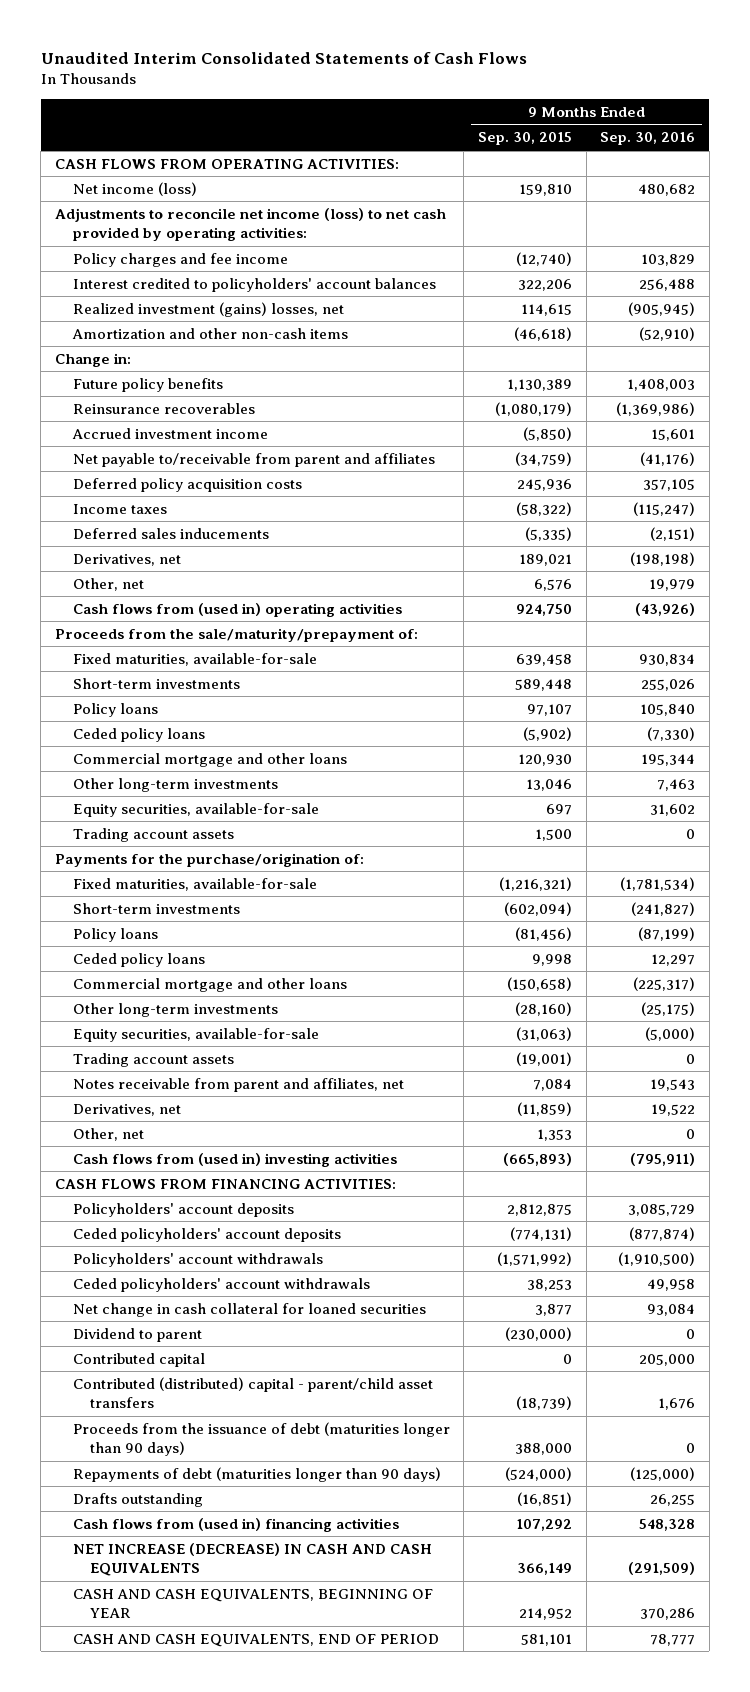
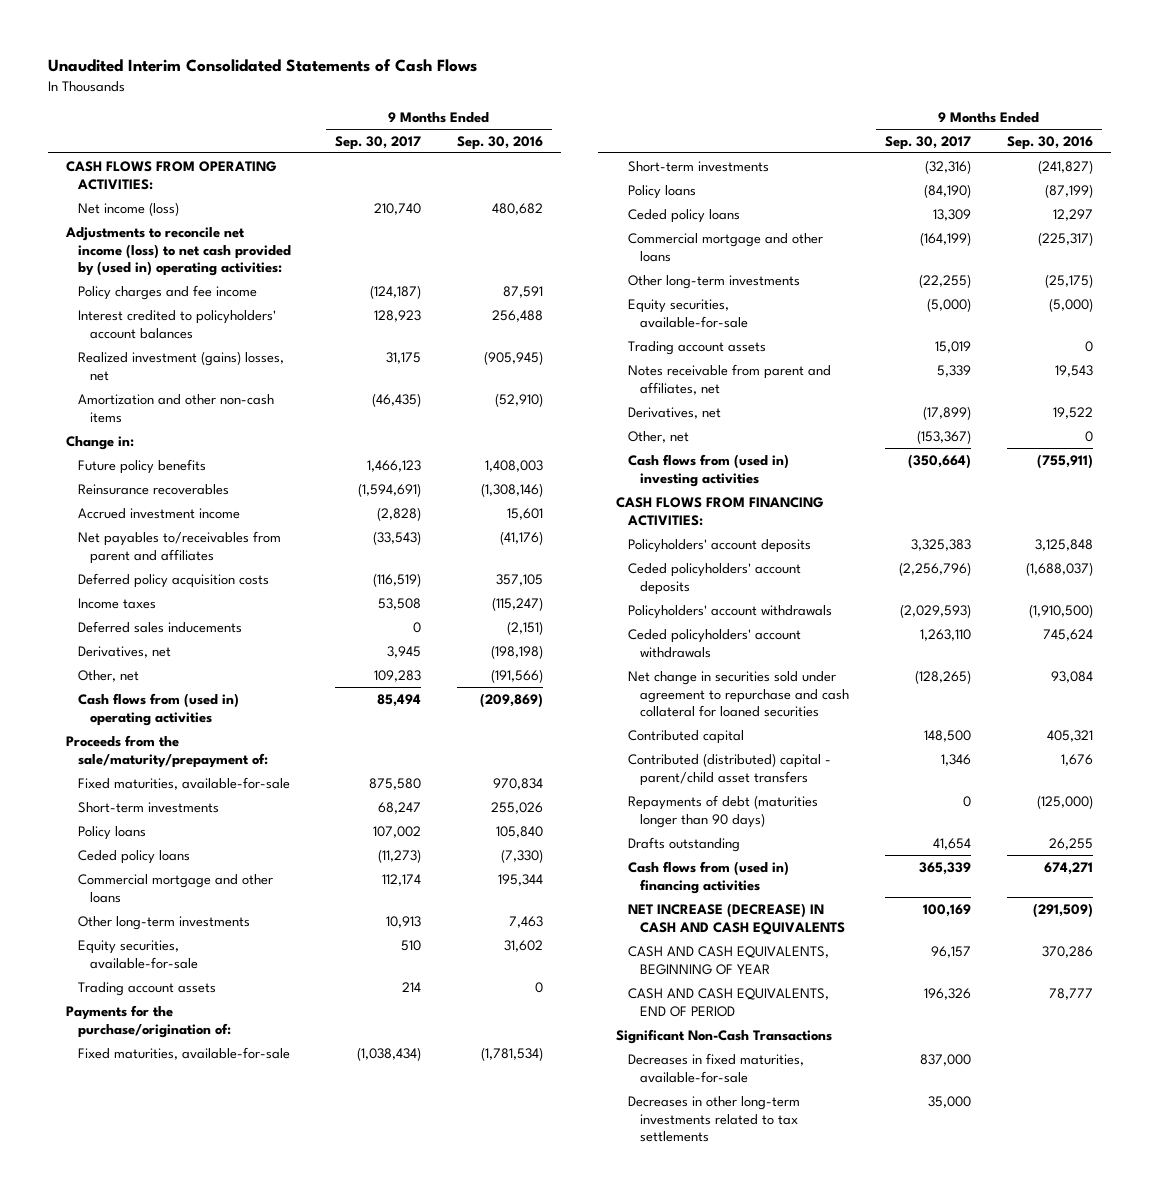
- | 9 Months Ended Sep. 30, 2015 | 9 Months Ended Sep. 30, 2016
+ | 9 Months Ended Sep. 30, 2017 | 9 Months Ended Sep. 30, 2016
- Adjustments to reconcile net income (loss) to net cash provided by operating activities:
- Policy charges and fee income | (12,740) | 103,829
+ Adjustments to reconcile net income (loss) to net cash provided by (used in) operating activities:
+ Policy charges and fee income | (124,187) | 87,591
- Reinsurance recoverables | (1,080,179) | (1,369,986)
+ Reinsurance recoverables | (1,594,691) | (1,308,146)
- Net payable to/receivable from parent and affiliates | (34,759) | (41,176)
+ Net payables to/receivables from parent and affiliates | (33,543) | (41,176)
- Other, net | 6,576 | 19,979
- Cash flows from (used in) operating activities | 924,750 | (43,926)
+ Other, net | 109,283 | (191,566)
+ Cash flows from (used in) operating activities | 85,494 | (209,869)
- Fixed maturities, available-for-sale | 639,458 | 930,834
+ Fixed maturities, available-for-sale | 875,580 | 970,834
- Cash flows from (used in) investing activities | (665,893) | (795,911)
+ Cash flows from (used in) investing activities | (350,664) | (755,911)
- Policyholders' account deposits | 2,812,875 | 3,085,729
- Ceded policyholders' account deposits | (774,131) | (877,874)
+ Policyholders' account deposits | 3,325,383 | 3,125,848
+ Ceded policyholders' account deposits | (2,256,796) | (1,688,037)
- Ceded policyholders' account withdrawals | 38,253 | 49,958
- Net change in cash collateral for loaned securities | 3,877 | 93,084
- Dividend to parent | (230,000) | 0
- Contributed capital | 0 | 205,000
+ Ceded policyholders' account withdrawals | 1,263,110 | 745,624
+ Net change in securities sold under agreement to repurchase and cash collateral for loaned securities | (128,265) | 93,084
+ Contributed capital | 148,500 | 405,321
- Proceeds from the issuance of debt (maturities longer than 90 days) | 388,000 | 0
- Cash flows from (used in) financing activities | 107,292 | 548,328
+ Cash flows from (used in) financing activities | 365,339 | 674,271
+ Significant Non-Cash Transactions
+ Decreases in fixed maturities, available-for-sale | 837,000 |
+ Decreases in other long-term investments related to tax settlements | 35,000 |

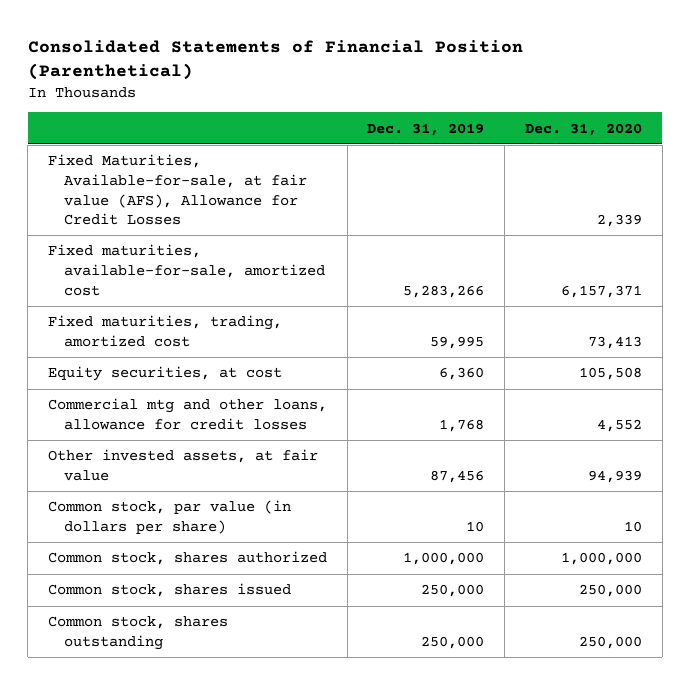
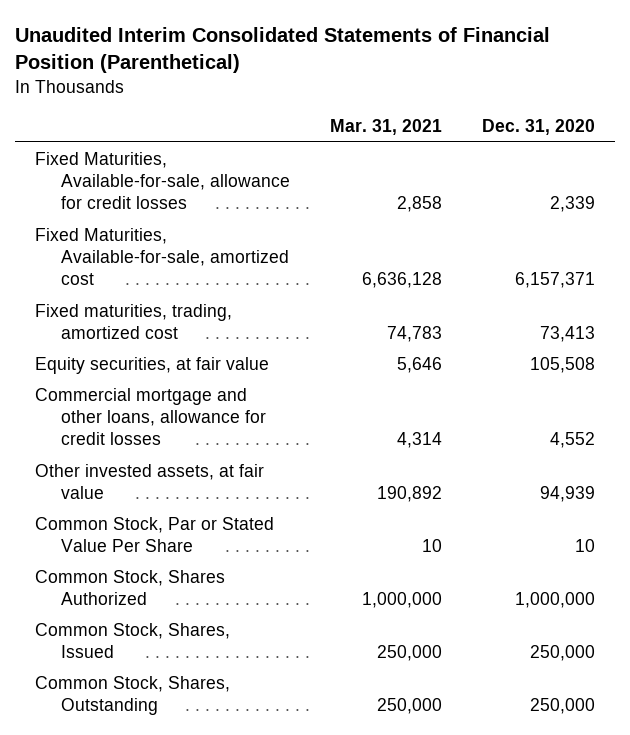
- Consolidated Statements of Financial Position (Parenthetical)
+ Unaudited Interim Consolidated Statements of Financial Position (Parenthetical)
- | Dec. 31, 2019 | Dec. 31, 2020
+ | Mar. 31, 2021 | Dec. 31, 2020
- Fixed Maturities, Available-for-sale, at fair value (AFS), Allowance for Credit Losses | | 2,339
- Fixed maturities, available-for-sale, amortized cost | 5,283,266 | 6,157,371
+ Fixed Maturities, Available-for-sale, allowance for credit losses | 2,858 | 2,339
+ Fixed Maturities, Available-for-sale, amortized cost | 6,636,128 | 6,157,371
- Equity securities, at cost | 6,360 | 105,508
- Commercial mtg and other loans, allowance for credit losses | 1,768 | 4,552
+ Equity securities, at fair value | 5,646 | 105,508
+ Commercial mortgage and other loans, allowance for credit losses | 4,314 | 4,552
- Common stock, par value (in dollars per share) | 10 | 10
- Common stock, shares authorized | 1,000,000 | 1,000,000
- Common stock, shares issued | 250,000 | 250,000
- Common stock, shares outstanding | 250,000 | 250,000
+ Common Stock, Par or Stated Value Per Share | 10 | 10
+ Common Stock, Shares Authorized | 1,000,000 | 1,000,000
+ Common Stock, Shares, Issued | 250,000 | 250,000
+ Common Stock, Shares, Outstanding | 250,000 | 250,000

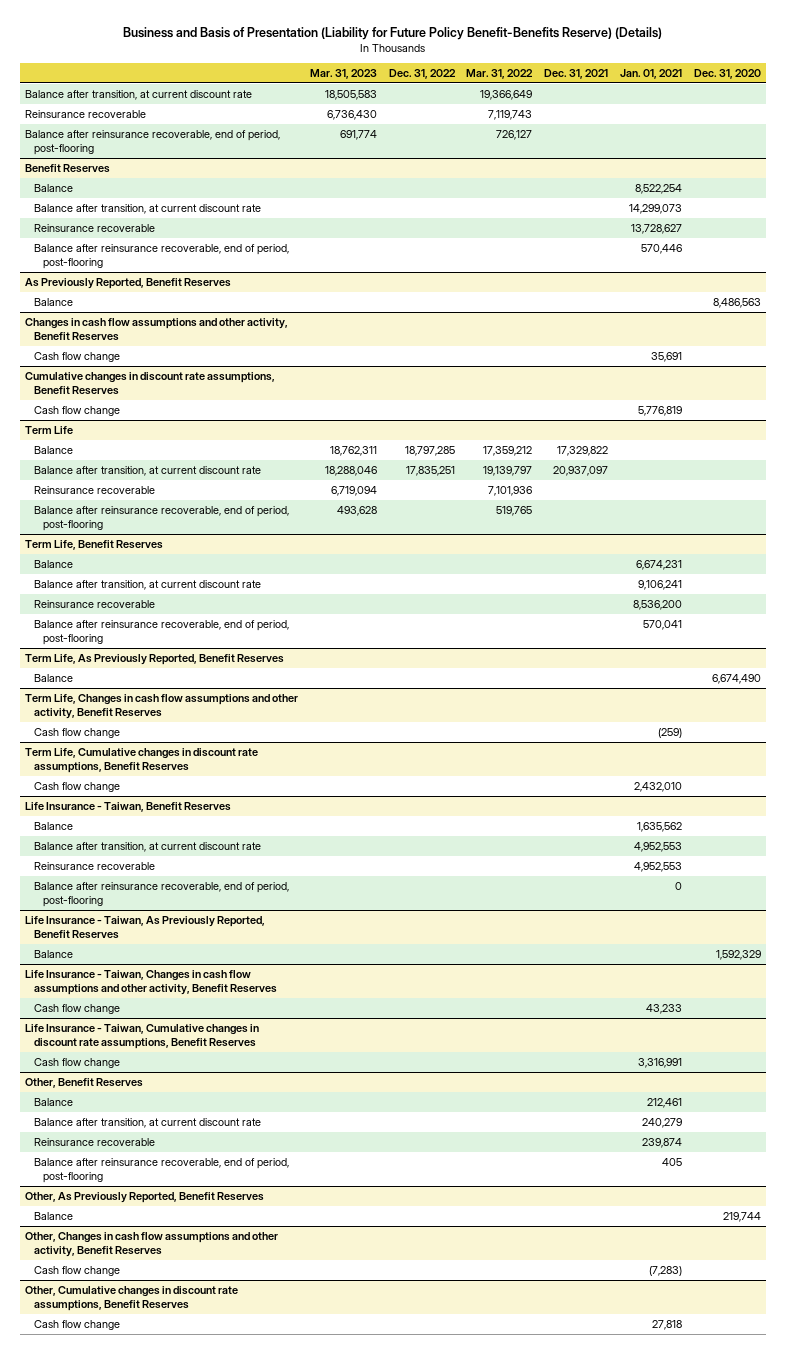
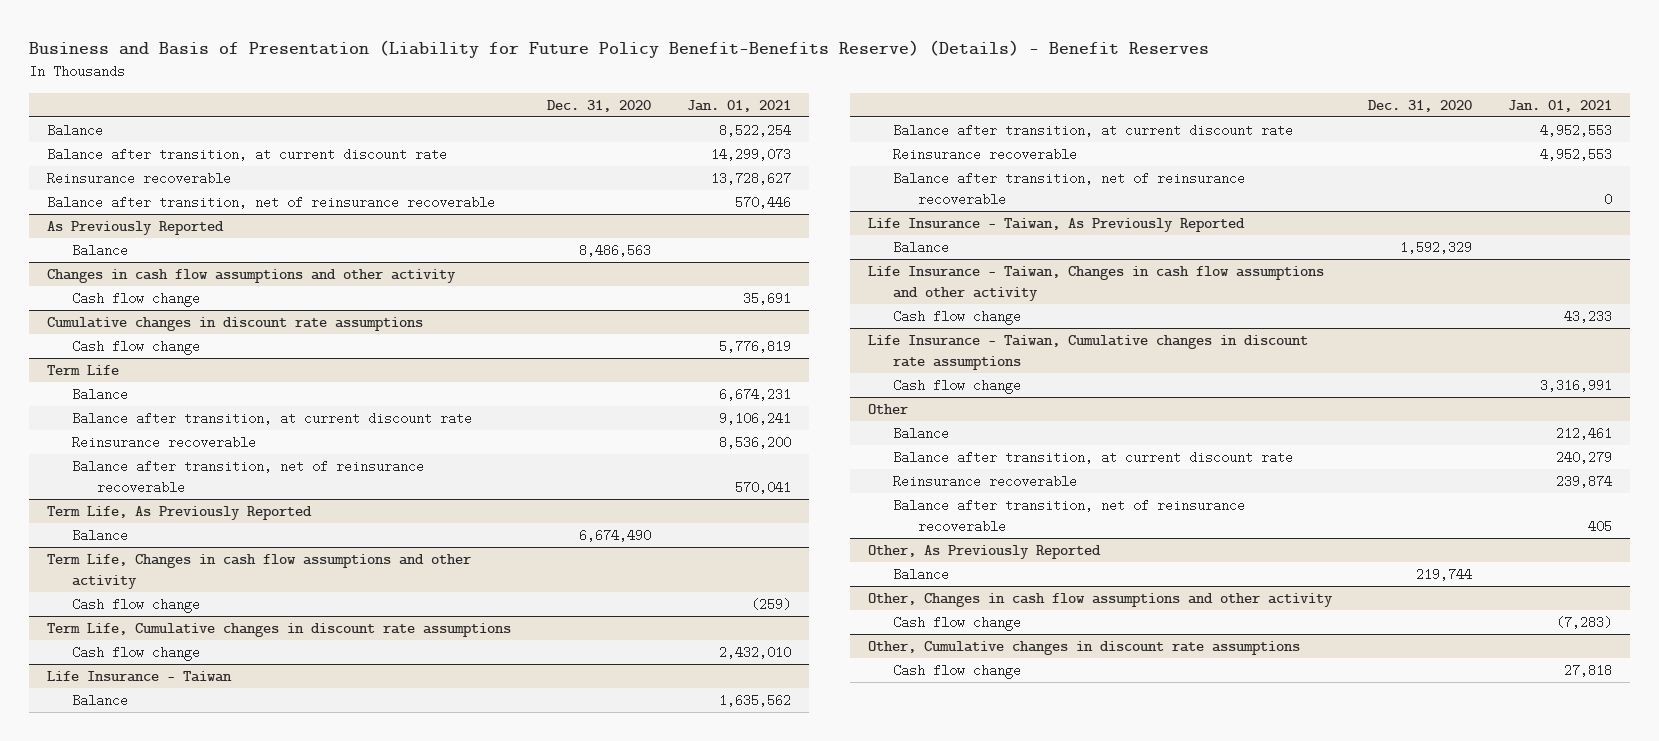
- Business and Basis of Presentation (Liability for Future Policy Benefit-Benefits Reserve) (Details)
+ Business and Basis of Presentation (Liability for Future Policy Benefit-Benefits Reserve) (Details) - Benefit Reserves
- | Mar. 31, 2023 | Dec. 31, 2022 | Mar. 31, 2022 | Dec. 31, 2021 | Jan. 01, 2021 | Dec. 31, 2020
+ | Dec. 31, 2020 | Jan. 01, 2021
- Balance after transition, at current discount rate | 18,505,583 | | 19,366,649 | | |
- Reinsurance recoverable | 6,736,430 | | 7,119,743 | | |
- Balance after reinsurance recoverable, end of period, post-flooring | 691,774 | | 726,127 | | |
- Benefit Reserves
- Balance after reinsurance recoverable, end of period, post-flooring | | | | | 570,446 |
- As Previously Reported, Benefit Reserves
+ Balance after transition, net of reinsurance recoverable | | 570,446
+ As Previously Reported
- Changes in cash flow assumptions and other activity, Benefit Reserves
+ Changes in cash flow assumptions and other activity
- Cumulative changes in discount rate assumptions, Benefit Reserves
+ Cumulative changes in discount rate assumptions
@ Term Life
- Balance | 18,762,311 | 18,797,285 | 17,359,212 | 17,329,822 | |
- Balance after transition, at current discount rate | 18,288,046 | 17,835,251 | 19,139,797 | 20,937,097 | |
- Reinsurance recoverable | 6,719,094 | | 7,101,936 | | |
- Balance after reinsurance recoverable, end of period, post-flooring | 493,628 | | 519,765 | | |
- Term Life, Benefit Reserves
- Balance after reinsurance recoverable, end of period, post-flooring | | | | | 570,041 |
- Term Life, As Previously Reported, Benefit Reserves
@ Term Life
+ Balance after transition, net of reinsurance recoverable | | 570,041
+ Term Life, As Previously Reported
- Term Life, Changes in cash flow assumptions and other activity, Benefit Reserves
+ Term Life, Changes in cash flow assumptions and other activity
- Term Life, Cumulative changes in discount rate assumptions, Benefit Reserves
+ Term Life, Cumulative changes in discount rate assumptions
- Life Insurance - Taiwan, Benefit Reserves
+ Life Insurance - Taiwan
- Balance after reinsurance recoverable, end of period, post-flooring | | | | | 0 |
- Life Insurance - Taiwan, As Previously Reported, Benefit Reserves
+ Balance after transition, net of reinsurance recoverable | | 0
+ Life Insurance - Taiwan, As Previously Reported
- Life Insurance - Taiwan, Changes in cash flow assumptions and other activity, Benefit Reserves
+ Life Insurance - Taiwan, Changes in cash flow assumptions and other activity
- Life Insurance - Taiwan, Cumulative changes in discount rate assumptions, Benefit Reserves
+ Life Insurance - Taiwan, Cumulative changes in discount rate assumptions
- Other, Benefit Reserves
+ Other
- Balance after reinsurance recoverable, end of period, post-flooring | | | | | 405 |
- Other, As Previously Reported, Benefit Reserves
+ Balance after transition, net of reinsurance recoverable | | 405
+ Other, As Previously Reported
- Other, Changes in cash flow assumptions and other activity, Benefit Reserves
+ Other, Changes in cash flow assumptions and other activity
- Other, Cumulative changes in discount rate assumptions, Benefit Reserves
+ Other, Cumulative changes in discount rate assumptions

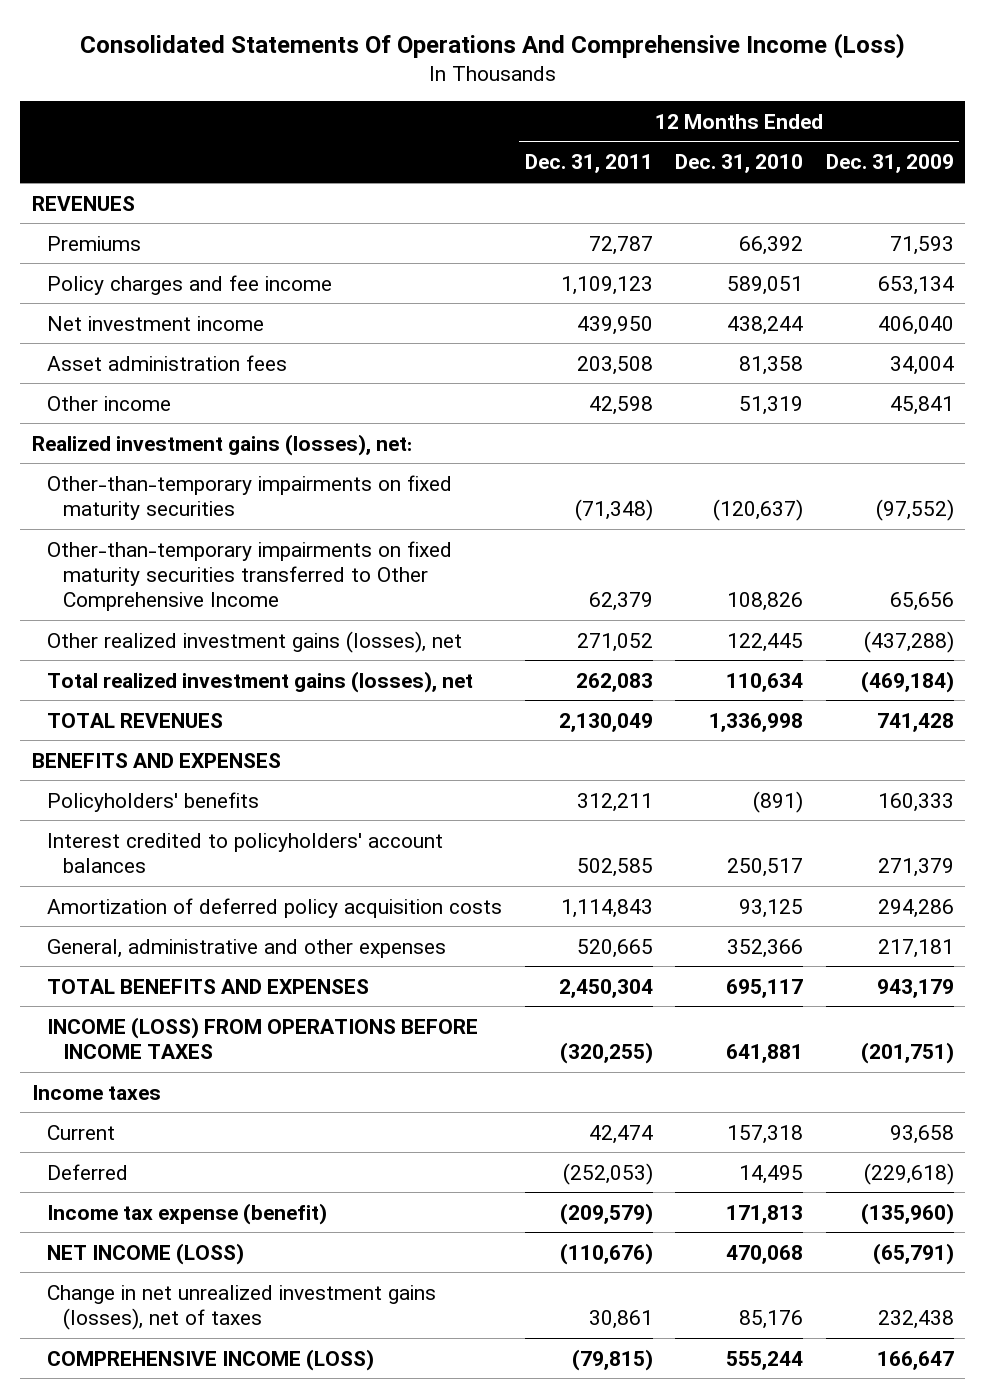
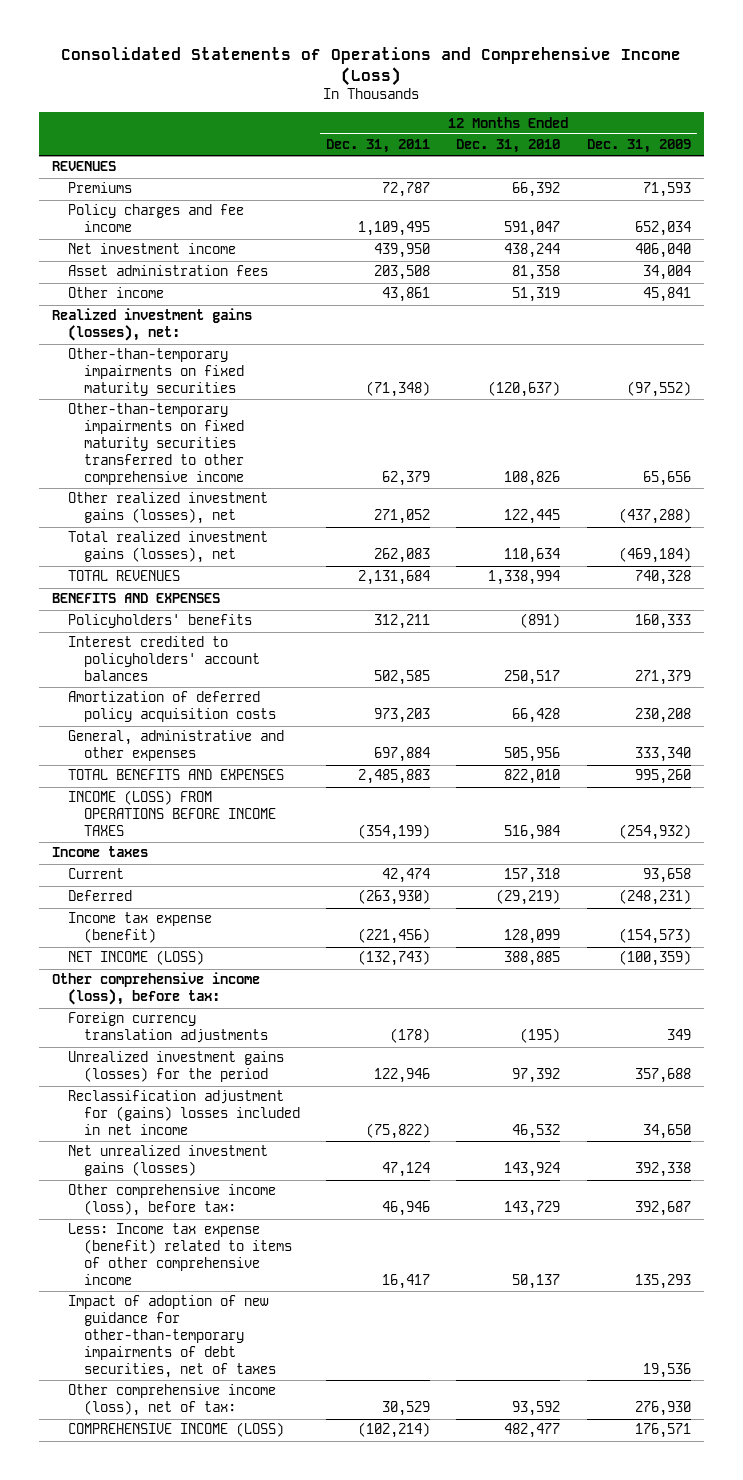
- Consolidated Statements Of Operations And Comprehensive Income (Loss)
+ Consolidated Statements of Operations and Comprehensive Income (Loss)
- Policy charges and fee income | 1,109,123 | 589,051 | 653,134
+ Policy charges and fee income | 1,109,495 | 591,047 | 652,034
- Other income | 42,598 | 51,319 | 45,841
+ Other income | 43,861 | 51,319 | 45,841
- Other-than-temporary impairments on fixed maturity securities transferred to Other Comprehensive Income | 62,379 | 108,826 | 65,656
+ Other-than-temporary impairments on fixed maturity securities transferred to other comprehensive income | 62,379 | 108,826 | 65,656
- TOTAL REVENUES | 2,130,049 | 1,336,998 | 741,428
+ TOTAL REVENUES | 2,131,684 | 1,338,994 | 740,328
- Amortization of deferred policy acquisition costs | 1,114,843 | 93,125 | 294,286
- General, administrative and other expenses | 520,665 | 352,366 | 217,181
- TOTAL BENEFITS AND EXPENSES | 2,450,304 | 695,117 | 943,179
- INCOME (LOSS) FROM OPERATIONS BEFORE INCOME TAXES | (320,255) | 641,881 | (201,751)
+ Amortization of deferred policy acquisition costs | 973,203 | 66,428 | 230,208
+ General, administrative and other expenses | 697,884 | 505,956 | 333,340
+ TOTAL BENEFITS AND EXPENSES | 2,485,883 | 822,010 | 995,260
+ INCOME (LOSS) FROM OPERATIONS BEFORE INCOME TAXES | (354,199) | 516,984 | (254,932)
- Deferred | (252,053) | 14,495 | (229,618)
- Income tax expense (benefit) | (209,579) | 171,813 | (135,960)
- NET INCOME (LOSS) | (110,676) | 470,068 | (65,791)
- Change in net unrealized investment gains (losses), net of taxes | 30,861 | 85,176 | 232,438
- COMPREHENSIVE INCOME (LOSS) | (79,815) | 555,244 | 166,647
+ Deferred | (263,930) | (29,219) | (248,231)
+ Income tax expense (benefit) | (221,456) | 128,099 | (154,573)
+ NET INCOME (LOSS) | (132,743) | 388,885 | (100,359)
+ Other comprehensive income (loss), before tax:
+ Foreign currency translation adjustments | (178) | (195) | 349
+ Unrealized investment gains (losses) for the period | 122,946 | 97,392 | 357,688
+ Reclassification adjustment for (gains) losses included in net income | (75,822) | 46,532 | 34,650
+ Net unrealized investment gains (losses) | 47,124 | 143,924 | 392,338
+ Other comprehensive income (loss), before tax: | 46,946 | 143,729 | 392,687
+ Less: Income tax expense (benefit) related to items of other comprehensive income | 16,417 | 50,137 | 135,293
+ Impact of adoption of new guidance for other-than-temporary impairments of debt securities, net of taxes | | | 19,536
+ Other comprehensive income (loss), net of tax: | 30,529 | 93,592 | 276,930
+ COMPREHENSIVE INCOME (LOSS) | (102,214) | 482,477 | 176,571

